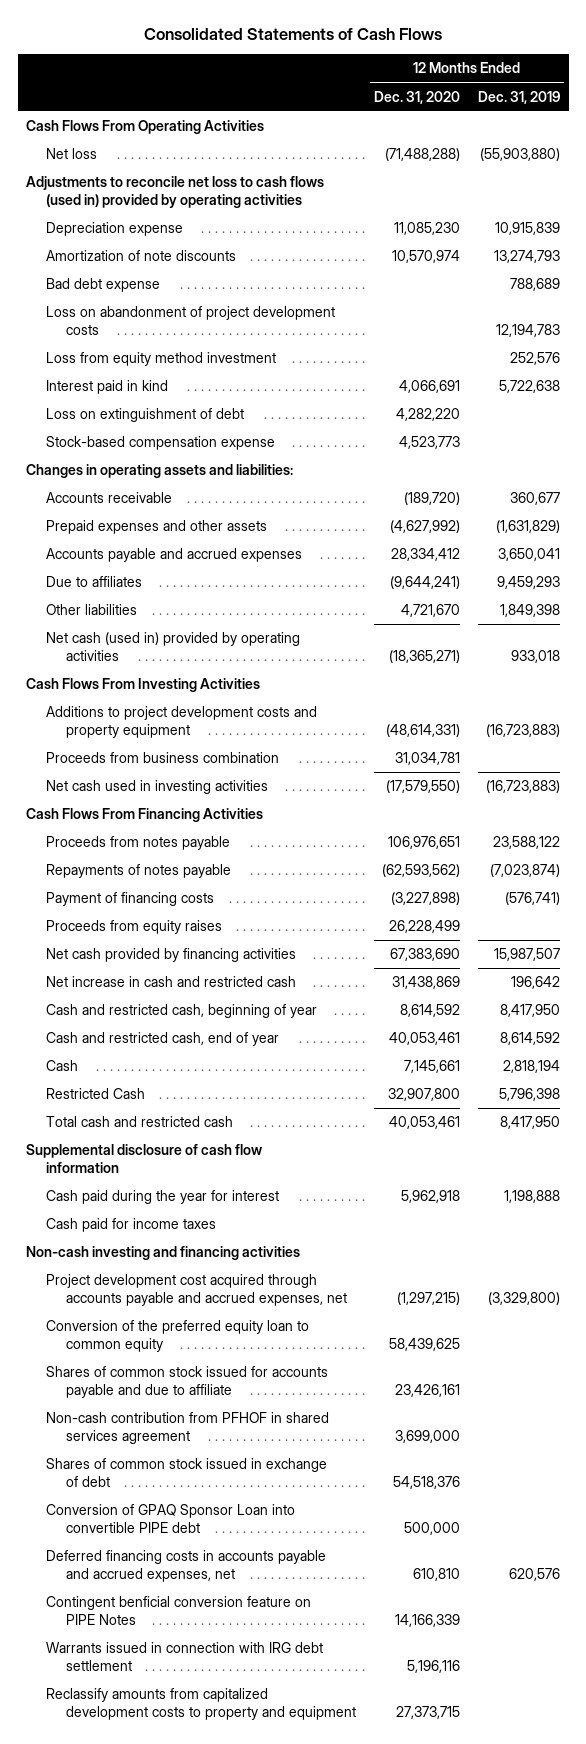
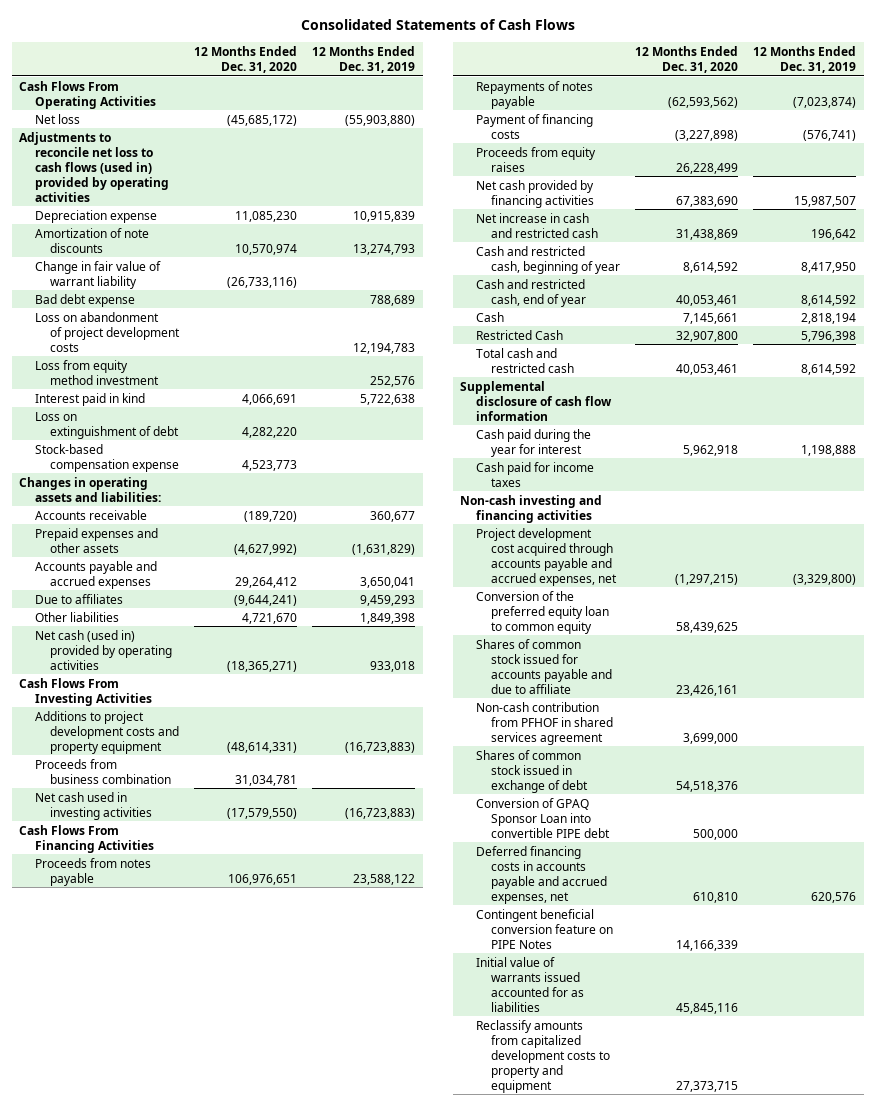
- Net loss | (71,488,288) | (55,903,880)
+ Net loss | (45,685,172) | (55,903,880)
+ Change in fair value of warrant liability | (26,733,116) |
- Accounts payable and accrued expenses | 28,334,412 | 3,650,041
+ Accounts payable and accrued expenses | 29,264,412 | 3,650,041
- Total cash and restricted cash | 40,053,461 | 8,417,950
+ Total cash and restricted cash | 40,053,461 | 8,614,592
- Contingent benficial conversion feature on PIPE Notes | 14,166,339 |
- Warrants issued in connection with IRG debt settlement | 5,196,116 |
+ Contingent beneficial conversion feature on PIPE Notes | 14,166,339 |
+ Initial value of warrants issued accounted for as liabilities | 45,845,116 |

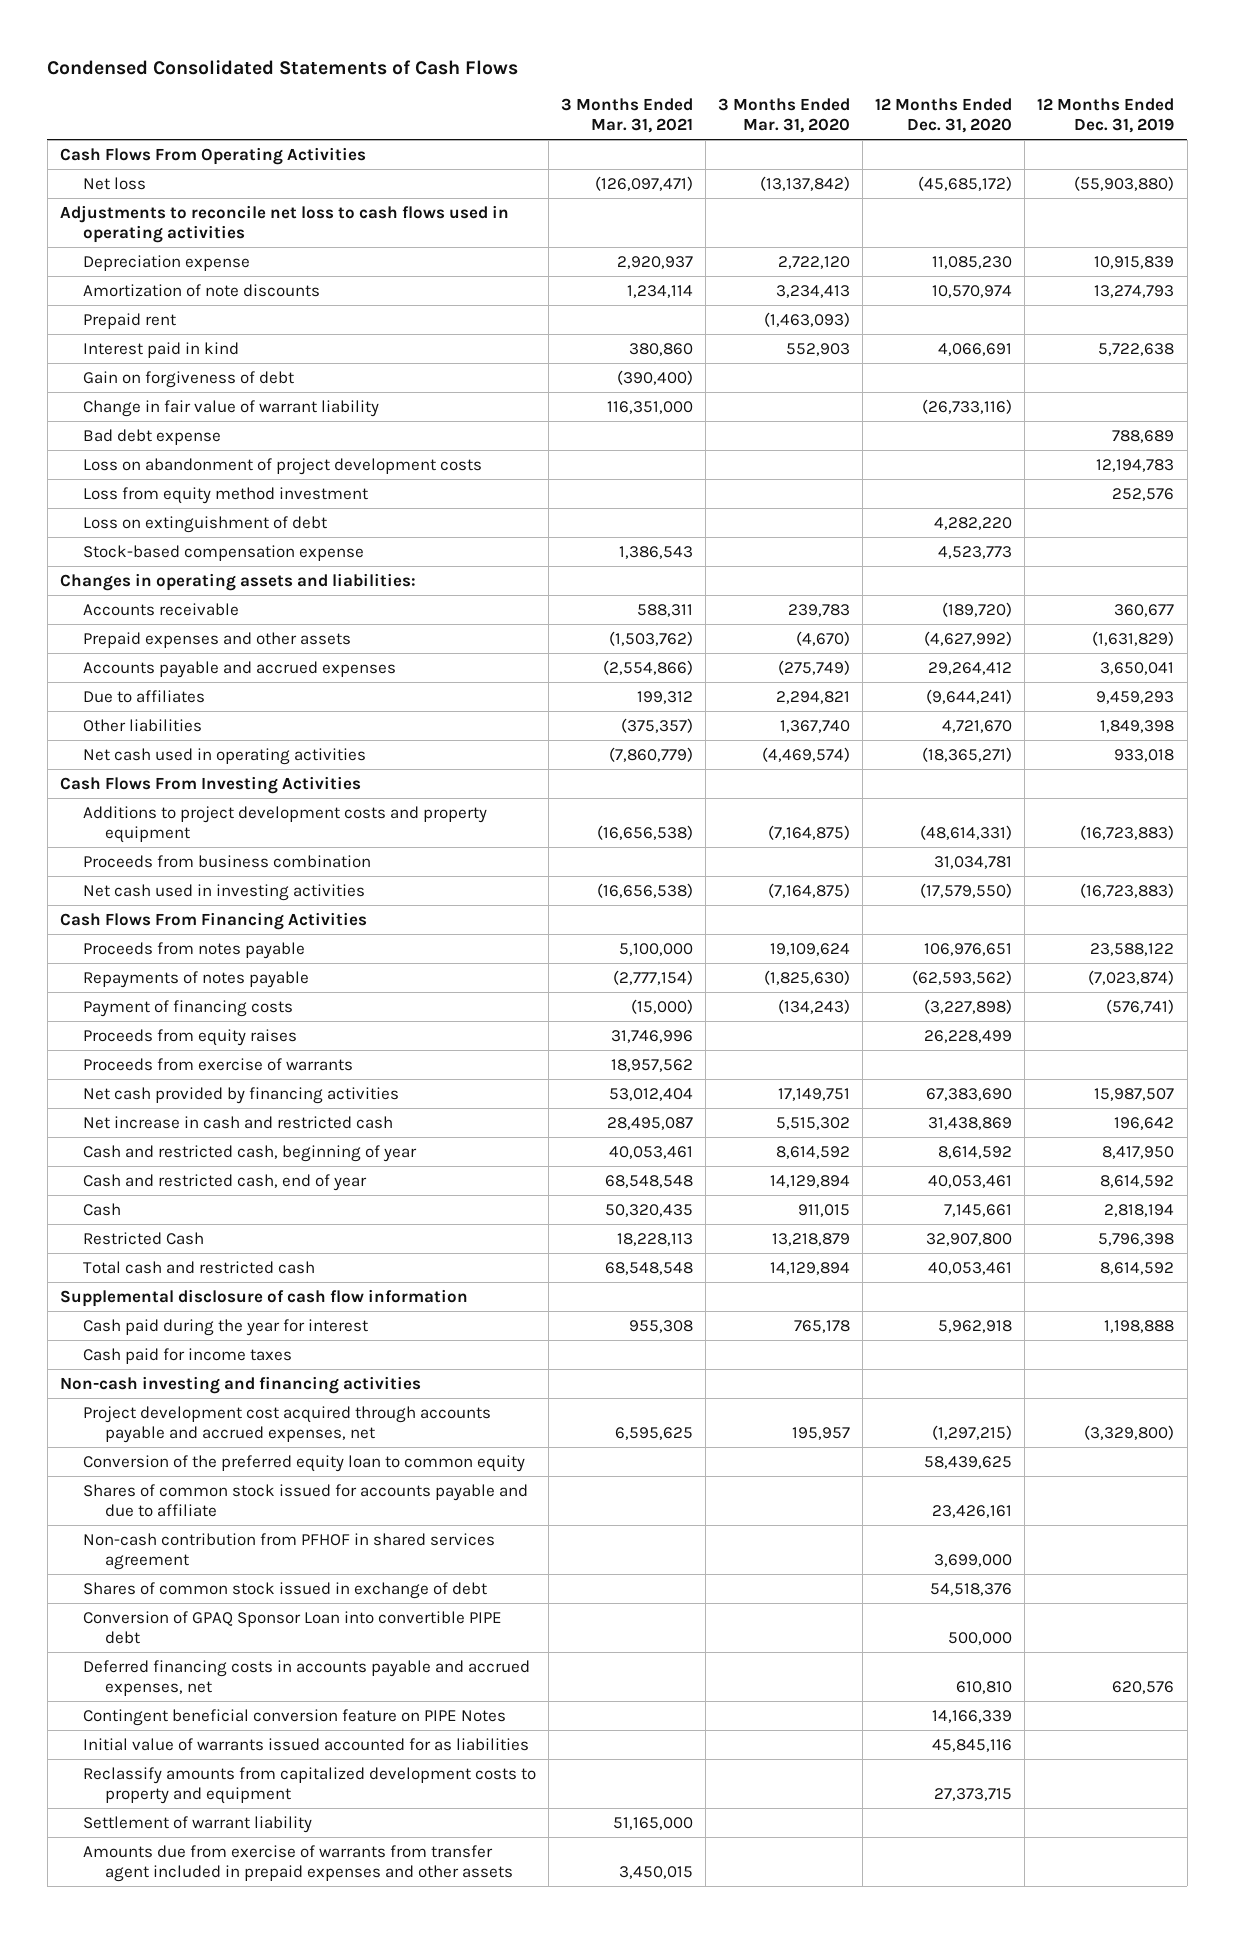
- Consolidated Statements of Cash Flows
+ Condensed Consolidated Statements of Cash Flows
- | 12 Months Ended Dec. 31, 2020 | 12 Months Ended Dec. 31, 2019
+ | 3 Months Ended Mar. 31, 2021 | 3 Months Ended Mar. 31, 2020 | 12 Months Ended Dec. 31, 2020 | 12 Months Ended Dec. 31, 2019
- Adjustments to reconcile net loss to cash flows (used in) provided by operating activities
+ Adjustments to reconcile net loss to cash flows used in operating activities
+ Prepaid rent | | (1,463,093) | |
moved up: Interest paid in kind | 380,860 | 552,903 | 4,066,691 | 5,722,638
+ Gain on forgiveness of debt | (390,400) | | |
- Net cash (used in) provided by operating activities | (18,365,271) | 933,018
+ Net cash used in operating activities | (7,860,779) | (4,469,574) | (18,365,271) | 933,018
+ Proceeds from exercise of warrants | 18,957,562 | | |
+ Settlement of warrant liability | 51,165,000 | | |
+ Amounts due from exercise of warrants from transfer agent included in prepaid expenses and other assets | 3,450,015 | | |

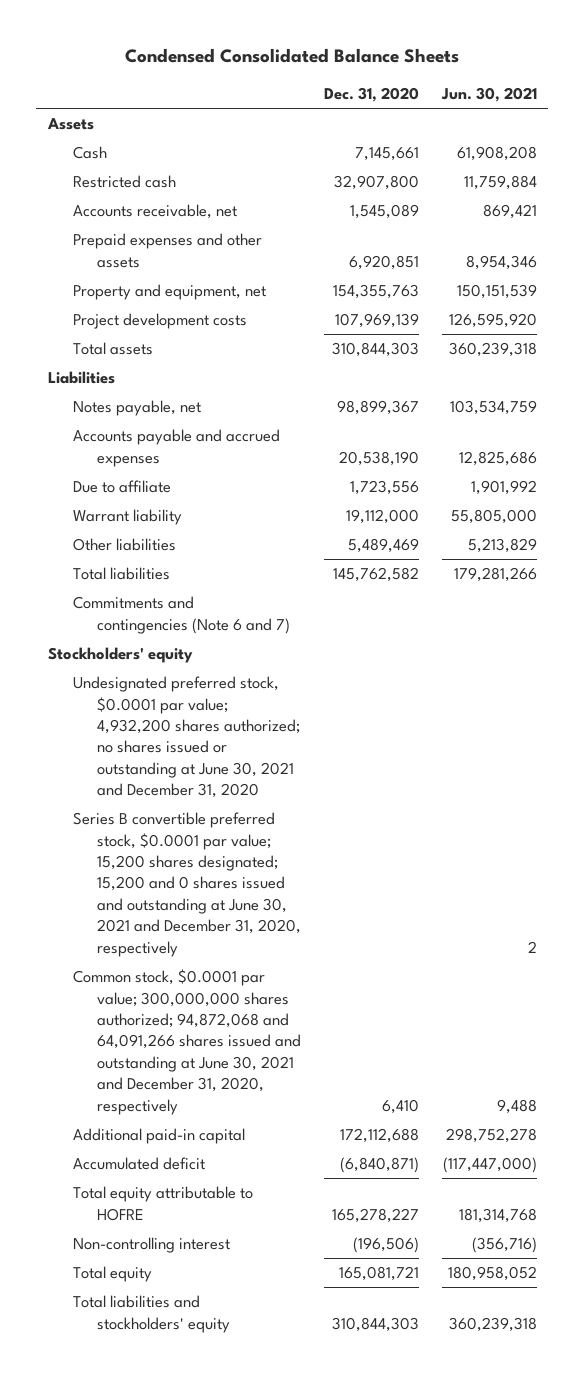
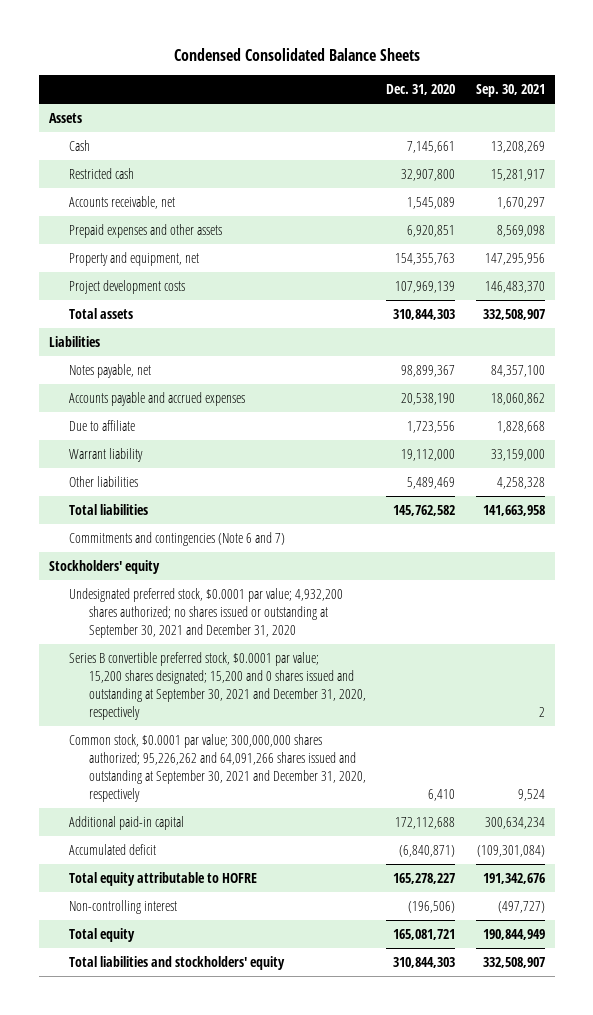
- | Dec. 31, 2020 | Jun. 30, 2021
+ | Dec. 31, 2020 | Sep. 30, 2021
- Undesignated preferred stock, $0.0001 par value; 4,932,200 shares authorized; no shares issued or outstanding at June 30, 2021 and December 31, 2020
- Series B convertible preferred stock, $0.0001 par value; 15,200 shares designated; 15,200 and 0 shares issued and outstanding at June 30, 2021 and December 31, 2020, respectively | | 2
- Common stock, $0.0001 par value; 300,000,000 shares authorized; 94,872,068 and 64,091,266 shares issued and outstanding at June 30, 2021 and December 31, 2020, respectively | 6,410 | 9,488
+ Undesignated preferred stock, $0.0001 par value; 4,932,200 shares authorized; no shares issued or outstanding at September 30, 2021 and December 31, 2020
+ Series B convertible preferred stock, $0.0001 par value; 15,200 shares designated; 15,200 and 0 shares issued and outstanding at September 30, 2021 and December 31, 2020, respectively | | 2
+ Common stock, $0.0001 par value; 300,000,000 shares authorized; 95,226,262 and 64,091,266 shares issued and outstanding at September 30, 2021 and December 31, 2020, respectively | 6,410 | 9,524

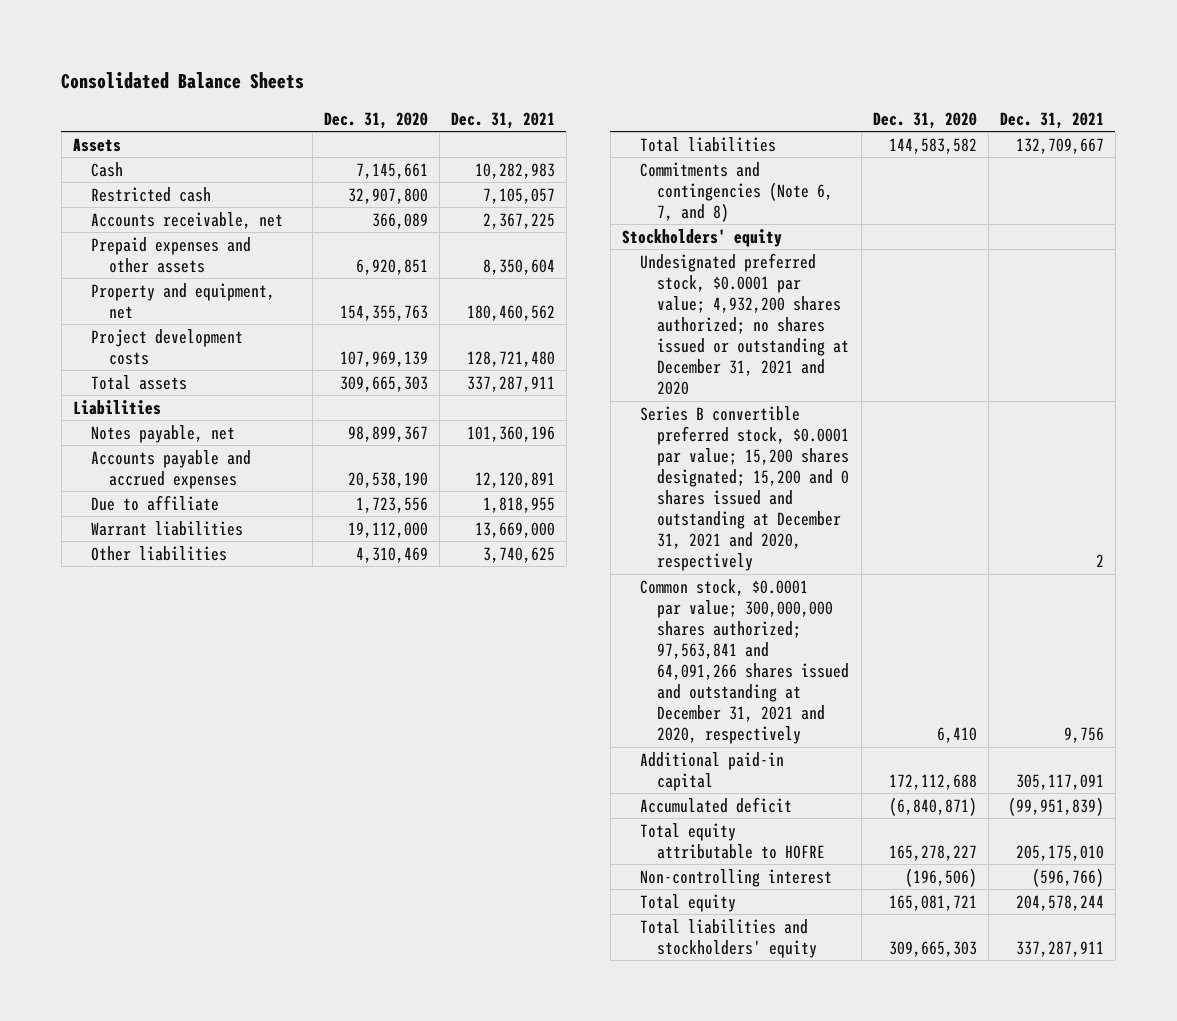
- Condensed Consolidated Balance Sheets
+ Consolidated Balance Sheets
- | Dec. 31, 2020 | Sep. 30, 2021
+ | Dec. 31, 2020 | Dec. 31, 2021
- Accounts receivable, net | 1,545,089 | 1,670,297
+ Accounts receivable, net | 366,089 | 2,367,225
- Total assets | 310,844,303 | 332,508,907
+ Total assets | 309,665,303 | 337,287,911
- Warrant liability | 19,112,000 | 33,159,000
- Other liabilities | 5,489,469 | 4,258,328
- Total liabilities | 145,762,582 | 141,663,958
- Commitments and contingencies (Note 6 and 7)
+ Warrant liabilities | 19,112,000 | 13,669,000
+ Other liabilities | 4,310,469 | 3,740,625
+ Total liabilities | 144,583,582 | 132,709,667
+ Commitments and contingencies (Note 6, 7, and 8)
- Undesignated preferred stock, $0.0001 par value; 4,932,200 shares authorized; no shares issued or outstanding at September 30, 2021 and December 31, 2020
- Series B convertible preferred stock, $0.0001 par value; 15,200 shares designated; 15,200 and 0 shares issued and outstanding at September 30, 2021 and December 31, 2020, respectively | | 2
- Common stock, $0.0001 par value; 300,000,000 shares authorized; 95,226,262 and 64,091,266 shares issued and outstanding at September 30, 2021 and December 31, 2020, respectively | 6,410 | 9,524
+ Undesignated preferred stock, $0.0001 par value; 4,932,200 shares authorized; no shares issued or outstanding at December 31, 2021 and 2020
+ Series B convertible preferred stock, $0.0001 par value; 15,200 shares designated; 15,200 and 0 shares issued and outstanding at December 31, 2021 and 2020, respectively | | 2
+ Common stock, $0.0001 par value; 300,000,000 shares authorized; 97,563,841 and 64,091,266 shares issued and outstanding at December 31, 2021 and 2020, respectively | 6,410 | 9,756
- Total liabilities and stockholders' equity | 310,844,303 | 332,508,907
+ Total liabilities and stockholders' equity | 309,665,303 | 337,287,911

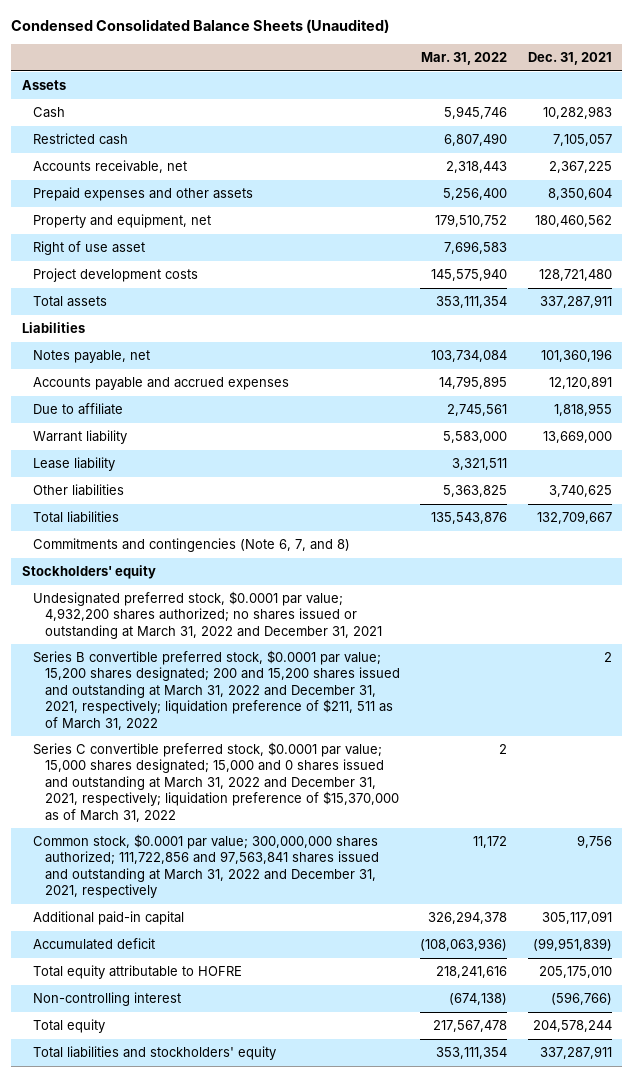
- Consolidated Balance Sheets
+ Condensed Consolidated Balance Sheets (Unaudited)
- | Dec. 31, 2020 | Dec. 31, 2021
+ | Mar. 31, 2022 | Dec. 31, 2021
+ Right of use asset | 7,696,583 |
- Warrant liabilities | 19,112,000 | 13,669,000
+ Warrant liability | 5,583,000 | 13,669,000
+ Lease liability | 3,321,511 |
- Undesignated preferred stock, $0.0001 par value; 4,932,200 shares authorized; no shares issued or outstanding at December 31, 2021 and 2020
- Series B convertible preferred stock, $0.0001 par value; 15,200 shares designated; 15,200 and 0 shares issued and outstanding at December 31, 2021 and 2020, respectively | | 2
- Common stock, $0.0001 par value; 300,000,000 shares authorized; 97,563,841 and 64,091,266 shares issued and outstanding at December 31, 2021 and 2020, respectively | 6,410 | 9,756
+ Undesignated preferred stock, $0.0001 par value; 4,932,200 shares authorized; no shares issued or outstanding at March 31, 2022 and December 31, 2021
+ Series B convertible preferred stock, $0.0001 par value; 15,200 shares designated; 200 and 15,200 shares issued and outstanding at March 31, 2022 and December 31, 2021, respectively; liquidation preference of $211, 511 as of March 31, 2022 | | 2
+ Series C convertible preferred stock, $0.0001 par value; 15,000 shares designated; 15,000 and 0 shares issued and outstanding at March 31, 2022 and December 31, 2021, respectively; liquidation preference of $15,370,000 as of March 31, 2022 | 2 |
+ Common stock, $0.0001 par value; 300,000,000 shares authorized; 111,722,856 and 97,563,841 shares issued and outstanding at March 31, 2022 and December 31, 2021, respectively | 11,172 | 9,756

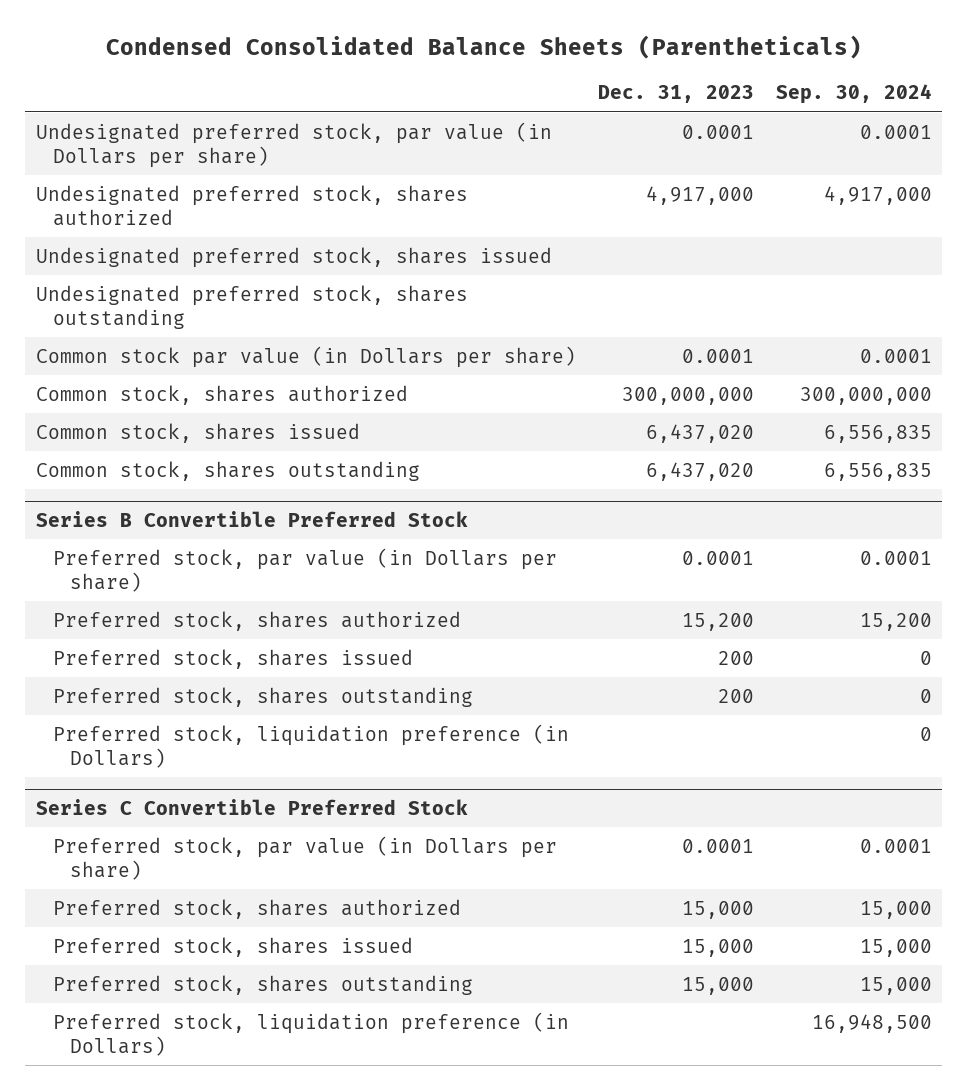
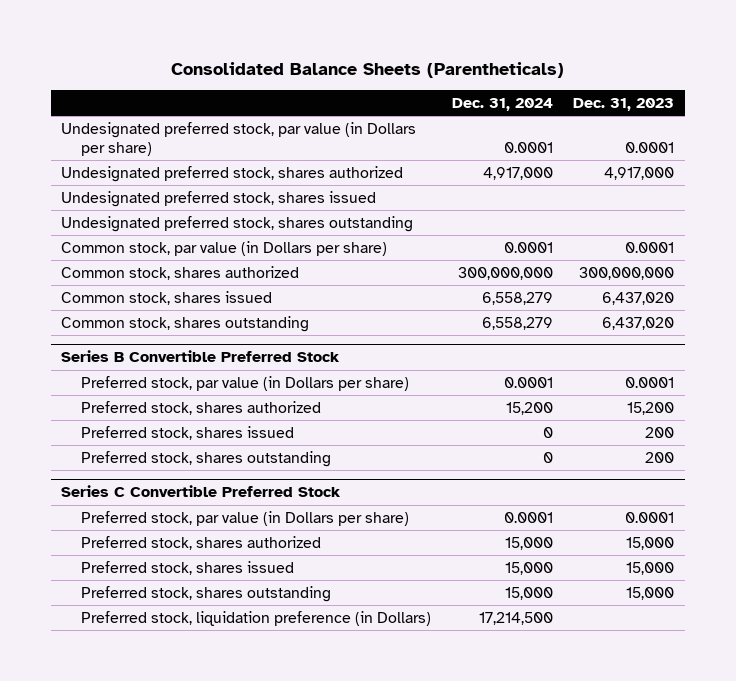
- Condensed Consolidated Balance Sheets (Parentheticals)
+ Consolidated Balance Sheets (Parentheticals)
- | Dec. 31, 2023 | Sep. 30, 2024
+ | Dec. 31, 2024 | Dec. 31, 2023
- Common stock par value (in Dollars per share) | 0.0001 | 0.0001
+ Common stock, par value (in Dollars per share) | 0.0001 | 0.0001
@ Series B Convertible Preferred Stock
- Preferred stock, liquidation preference (in Dollars) | | 0

